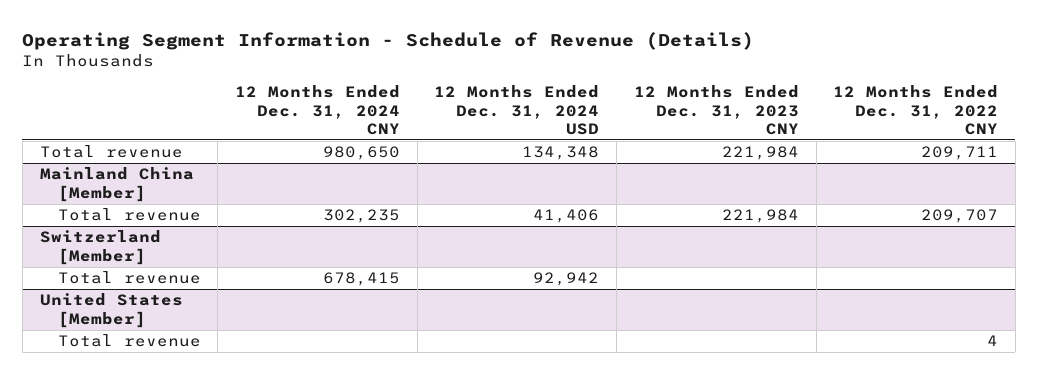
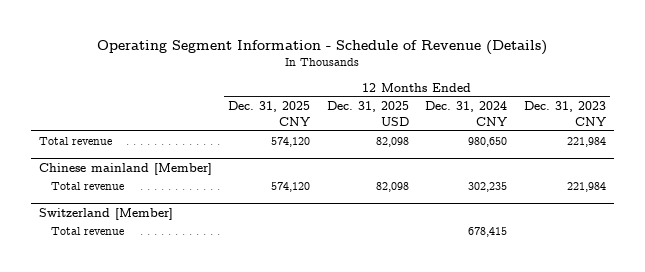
- | 12 Months Ended Dec. 31, 2024 CNY | 12 Months Ended Dec. 31, 2024 USD | 12 Months Ended Dec. 31, 2023 CNY | 12 Months Ended Dec. 31, 2022 CNY
+ | 12 Months Ended Dec. 31, 2025 CNY | 12 Months Ended Dec. 31, 2025 USD | 12 Months Ended Dec. 31, 2024 CNY | 12 Months Ended Dec. 31, 2023 CNY
- Mainland China [Member]
+ Chinese mainland [Member]
- United States [Member]
- Total revenue | | | | 4

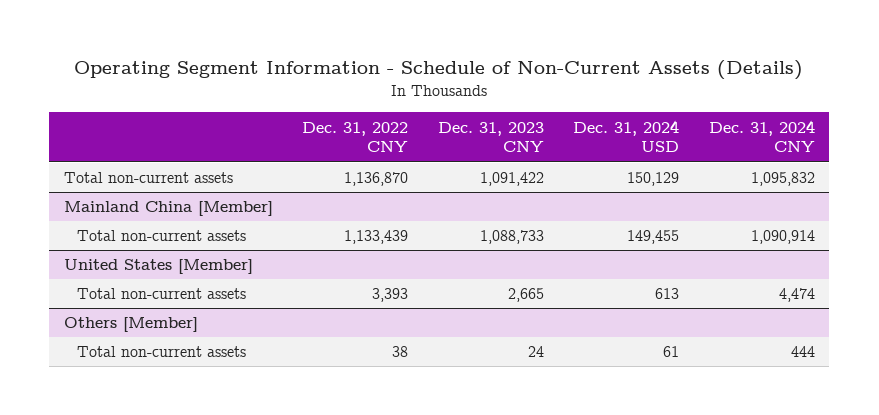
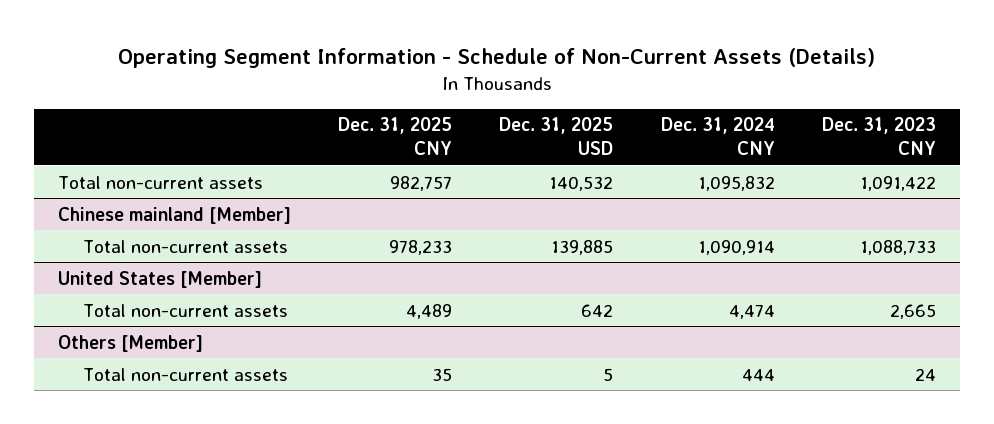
- | Dec. 31, 2022 CNY | Dec. 31, 2023 CNY | Dec. 31, 2024 USD | Dec. 31, 2024 CNY
+ | Dec. 31, 2025 CNY | Dec. 31, 2025 USD | Dec. 31, 2024 CNY | Dec. 31, 2023 CNY
- Mainland China [Member]
+ Chinese mainland [Member]

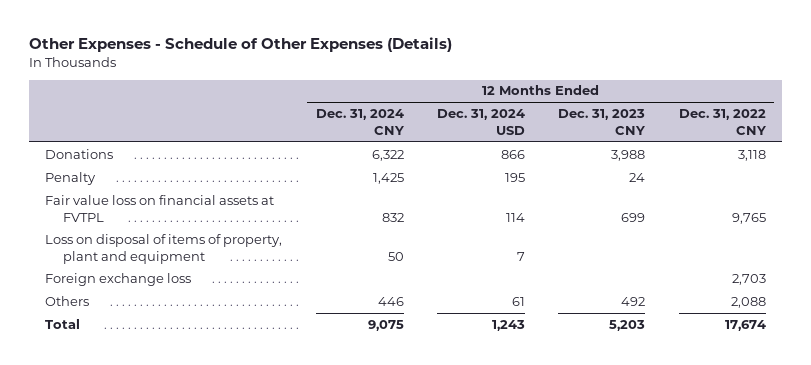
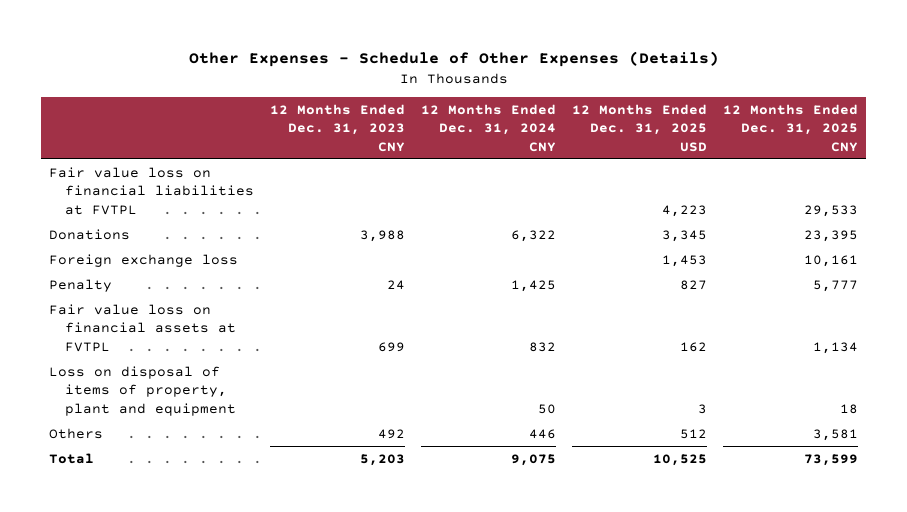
- | 12 Months Ended Dec. 31, 2024 CNY | 12 Months Ended Dec. 31, 2024 USD | 12 Months Ended Dec. 31, 2023 CNY | 12 Months Ended Dec. 31, 2022 CNY
+ | 12 Months Ended Dec. 31, 2023 CNY | 12 Months Ended Dec. 31, 2024 CNY | 12 Months Ended Dec. 31, 2025 USD | 12 Months Ended Dec. 31, 2025 CNY
+ Fair value loss on financial liabilities at FVTPL | | | 4,223 | 29,533
moved up: Foreign exchange loss | | | 1,453 | 10,161

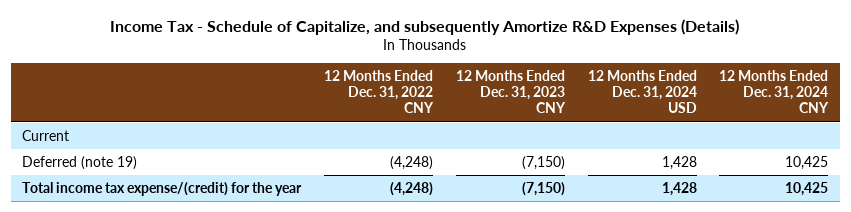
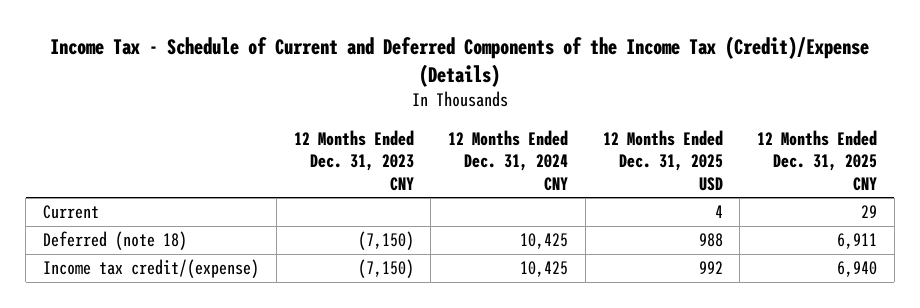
- Income Tax - Schedule of Capitalize, and subsequently Amortize R&D Expenses (Details)
+ Income Tax - Schedule of Current and Deferred Components of the Income Tax (Credit)/Expense (Details)
- | 12 Months Ended Dec. 31, 2022 CNY | 12 Months Ended Dec. 31, 2023 CNY | 12 Months Ended Dec. 31, 2024 USD | 12 Months Ended Dec. 31, 2024 CNY
+ | 12 Months Ended Dec. 31, 2023 CNY | 12 Months Ended Dec. 31, 2024 CNY | 12 Months Ended Dec. 31, 2025 USD | 12 Months Ended Dec. 31, 2025 CNY
- Deferred (note 19) | (4,248) | (7,150) | 1,428 | 10,425
- Total income tax expense/(credit) for the year | (4,248) | (7,150) | 1,428 | 10,425
+ Deferred (note 18) | (7,150) | 10,425 | 988 | 6,911
+ Income tax credit/(expense) | (7,150) | 10,425 | 992 | 6,940

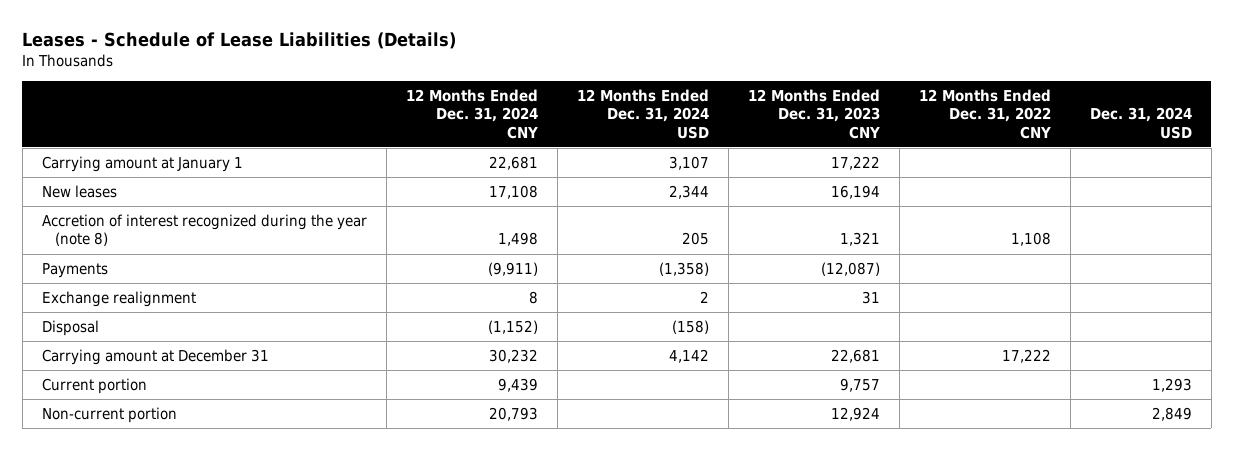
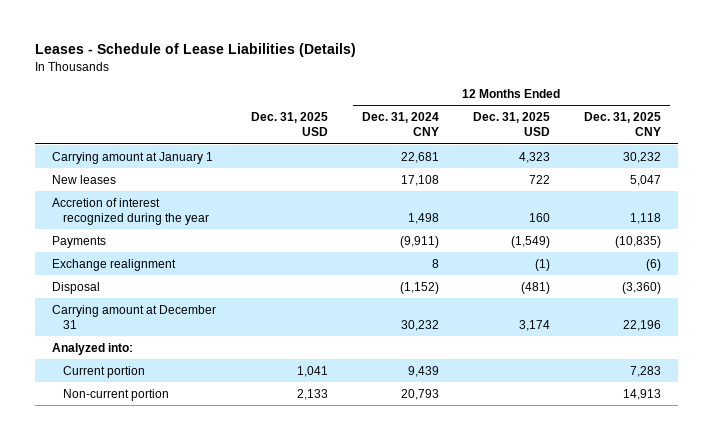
- | 12 Months Ended Dec. 31, 2024 CNY | 12 Months Ended Dec. 31, 2024 USD | 12 Months Ended Dec. 31, 2023 CNY | 12 Months Ended Dec. 31, 2022 CNY | Dec. 31, 2024 USD
+ | Dec. 31, 2025 USD | 12 Months Ended Dec. 31, 2024 CNY | 12 Months Ended Dec. 31, 2025 USD | 12 Months Ended Dec. 31, 2025 CNY
- Accretion of interest recognized during the year (note 8) | 1,498 | 205 | 1,321 | 1,108 |
+ Accretion of interest recognized during the year | | 1,498 | 160 | 1,118
+ Analyzed into:

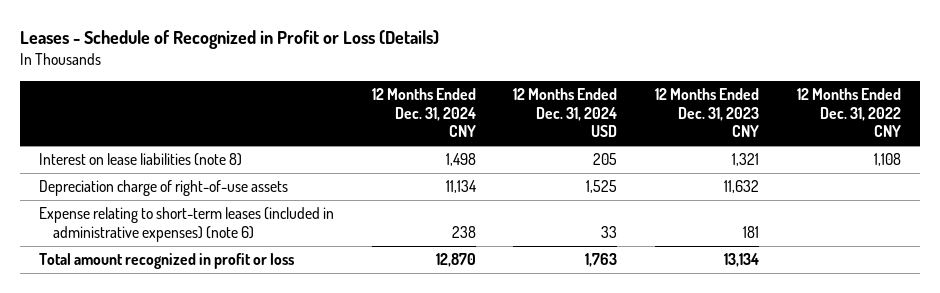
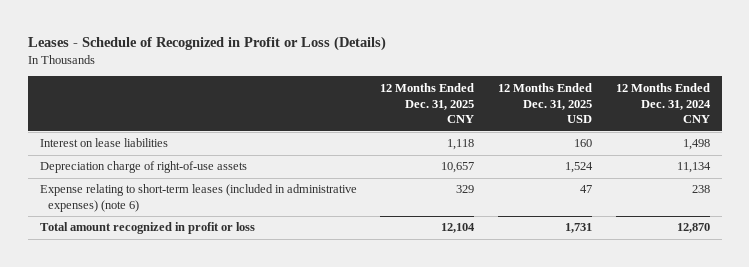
- | 12 Months Ended Dec. 31, 2024 CNY | 12 Months Ended Dec. 31, 2024 USD | 12 Months Ended Dec. 31, 2023 CNY | 12 Months Ended Dec. 31, 2022 CNY
+ | 12 Months Ended Dec. 31, 2025 CNY | 12 Months Ended Dec. 31, 2025 USD | 12 Months Ended Dec. 31, 2024 CNY
- Interest on lease liabilities (note 8) | 1,498 | 205 | 1,321 | 1,108
+ Interest on lease liabilities | 1,118 | 160 | 1,498

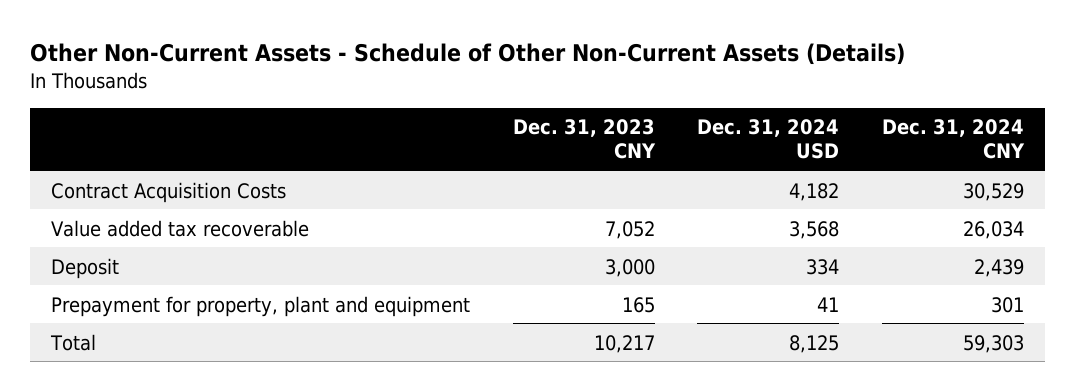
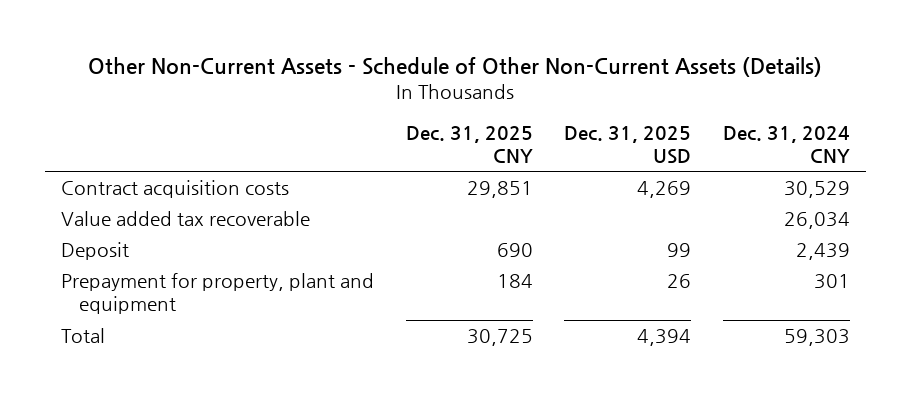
- | Dec. 31, 2023 CNY | Dec. 31, 2024 USD | Dec. 31, 2024 CNY
+ | Dec. 31, 2025 CNY | Dec. 31, 2025 USD | Dec. 31, 2024 CNY
- Contract Acquisition Costs | | 4,182 | 30,529
+ Contract acquisition costs | 29,851 | 4,269 | 30,529

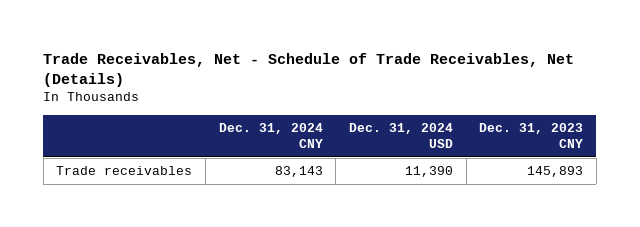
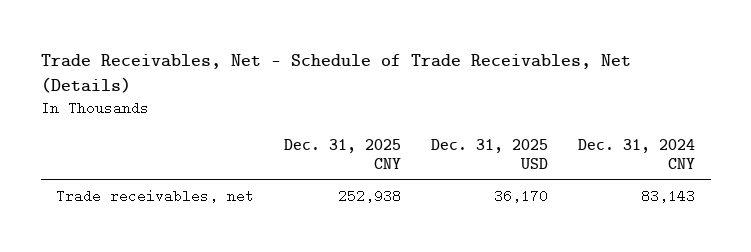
- | Dec. 31, 2024 CNY | Dec. 31, 2024 USD | Dec. 31, 2023 CNY
+ | Dec. 31, 2025 CNY | Dec. 31, 2025 USD | Dec. 31, 2024 CNY
- Trade receivables | 83,143 | 11,390 | 145,893
+ Trade receivables, net | 252,938 | 36,170 | 83,143

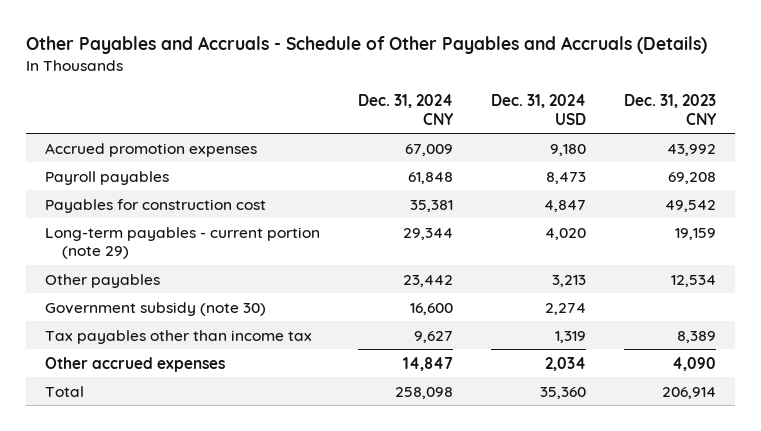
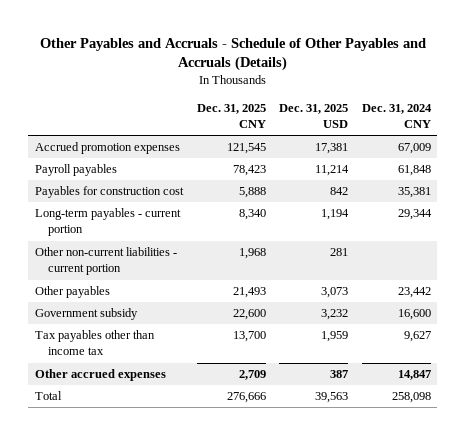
- | Dec. 31, 2024 CNY | Dec. 31, 2024 USD | Dec. 31, 2023 CNY
+ | Dec. 31, 2025 CNY | Dec. 31, 2025 USD | Dec. 31, 2024 CNY
- Long-term payables - current portion (note 29) | 29,344 | 4,020 | 19,159
+ Long-term payables - current portion | 8,340 | 1,194 | 29,344
+ Other non-current liabilities - current portion | 1,968 | 281 |
- Government subsidy (note 30) | 16,600 | 2,274 |
+ Government subsidy | 22,600 | 3,232 | 16,600

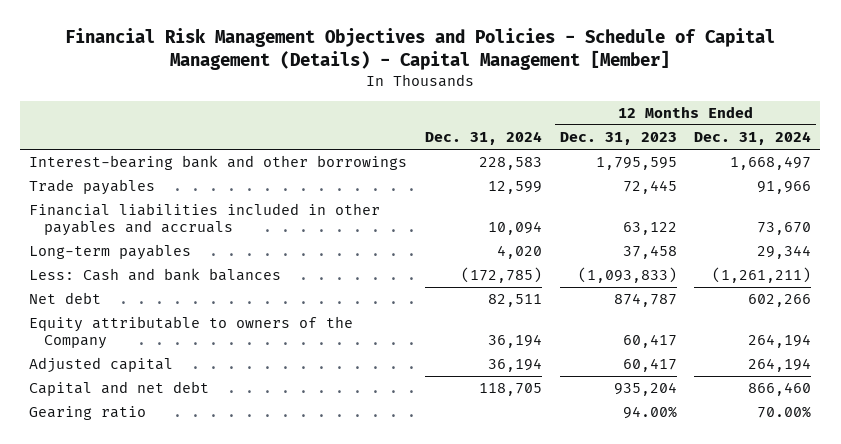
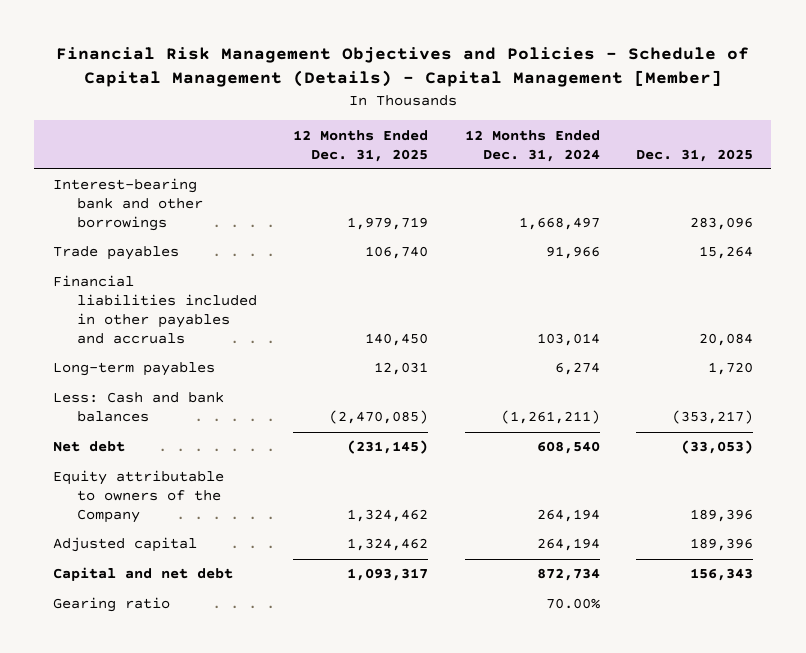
- | Dec. 31, 2024 | 12 Months Ended Dec. 31, 2023 | 12 Months Ended Dec. 31, 2024
+ | 12 Months Ended Dec. 31, 2025 | 12 Months Ended Dec. 31, 2024 | Dec. 31, 2025
- Financial liabilities included in other payables and accruals | 10,094 | 63,122 | 73,670
- Long-term payables | 4,020 | 37,458 | 29,344
+ Financial liabilities included in other payables and accruals | 140,450 | 103,014 | 20,084
+ Long-term payables | 12,031 | 6,274 | 1,720
- Net debt | 82,511 | 874,787 | 602,266
+ Net debt | (231,145) | 608,540 | (33,053)
- Capital and net debt | 118,705 | 935,204 | 866,460
+ Capital and net debt | 1,093,317 | 872,734 | 156,343

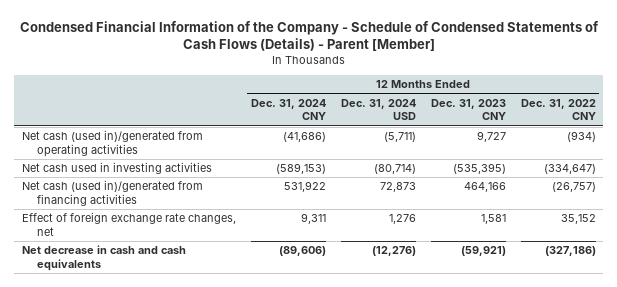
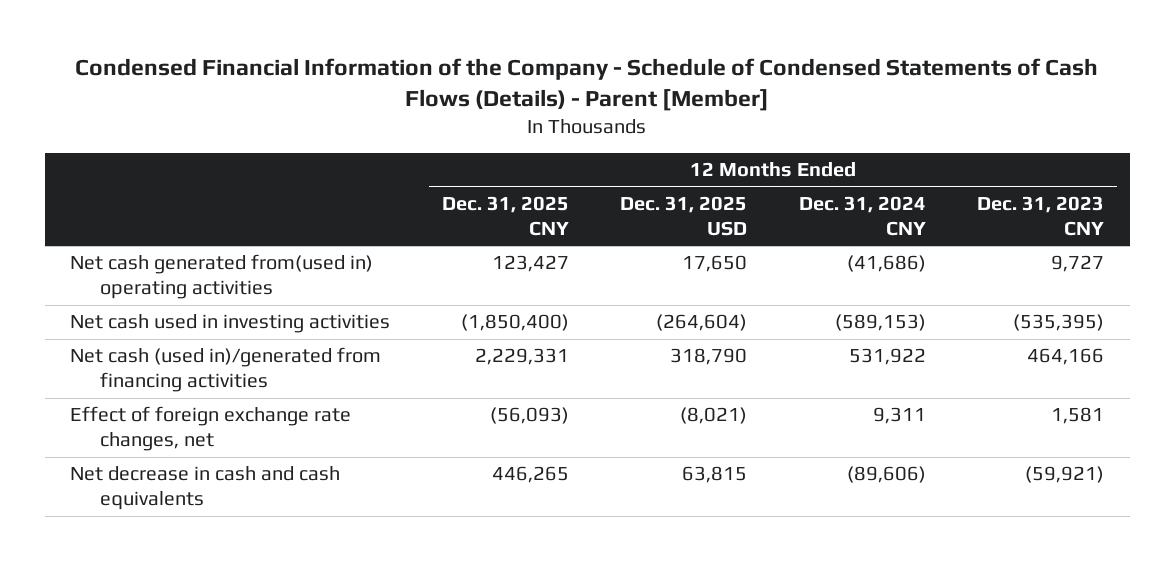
- | 12 Months Ended Dec. 31, 2024 CNY | 12 Months Ended Dec. 31, 2024 USD | 12 Months Ended Dec. 31, 2023 CNY | 12 Months Ended Dec. 31, 2022 CNY
+ | 12 Months Ended Dec. 31, 2025 CNY | 12 Months Ended Dec. 31, 2025 USD | 12 Months Ended Dec. 31, 2024 CNY | 12 Months Ended Dec. 31, 2023 CNY
- Net cash (used in)/generated from operating activities | (41,686) | (5,711) | 9,727 | (934)
+ Net cash generated from(used in) operating activities | 123,427 | 17,650 | (41,686) | 9,727

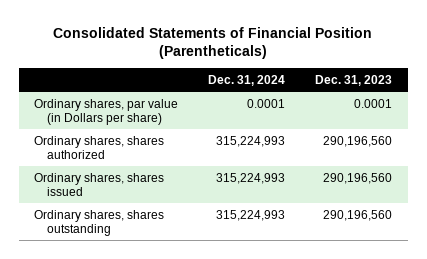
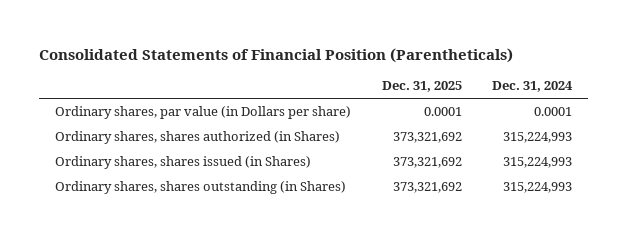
- | Dec. 31, 2024 | Dec. 31, 2023
+ | Dec. 31, 2025 | Dec. 31, 2024
- Ordinary shares, shares authorized | 315,224,993 | 290,196,560
- Ordinary shares, shares issued | 315,224,993 | 290,196,560
- Ordinary shares, shares outstanding | 315,224,993 | 290,196,560
+ Ordinary shares, shares authorized (in Shares) | 373,321,692 | 315,224,993
+ Ordinary shares, shares issued (in Shares) | 373,321,692 | 315,224,993
+ Ordinary shares, shares outstanding (in Shares) | 373,321,692 | 315,224,993

